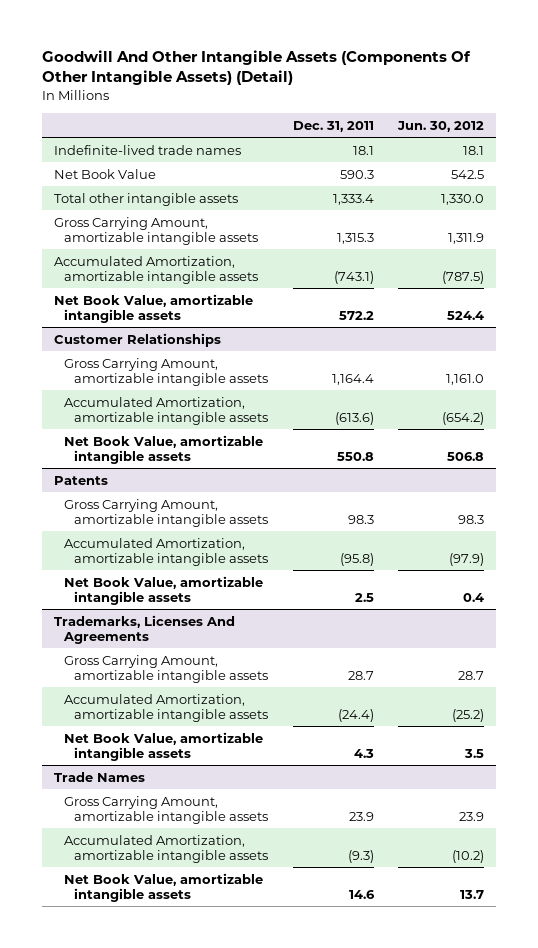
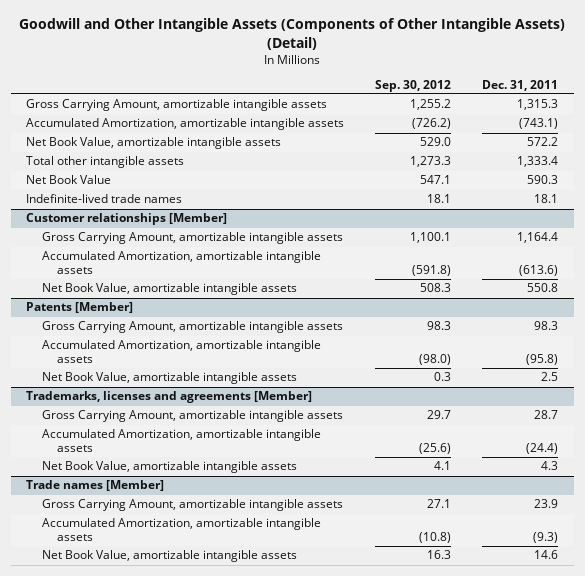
- Goodwill And Other Intangible Assets (Components Of Other Intangible Assets) (Detail)
+ Goodwill and Other Intangible Assets (Components of Other Intangible Assets) (Detail)
- | Dec. 31, 2011 | Jun. 30, 2012
+ | Sep. 30, 2012 | Dec. 31, 2011
- Customer Relationships
moved down: Total other intangible assets | 1,273.3 | 1,333.4
moved down: Net Book Value | 547.1 | 590.3
moved down: Indefinite-lived trade names | 18.1 | 18.1
+ Customer relationships [Member]
- Patents
+ Patents [Member]
- Trademarks, Licenses And Agreements
+ Trademarks, licenses and agreements [Member]
- Trade Names
+ Trade names [Member]

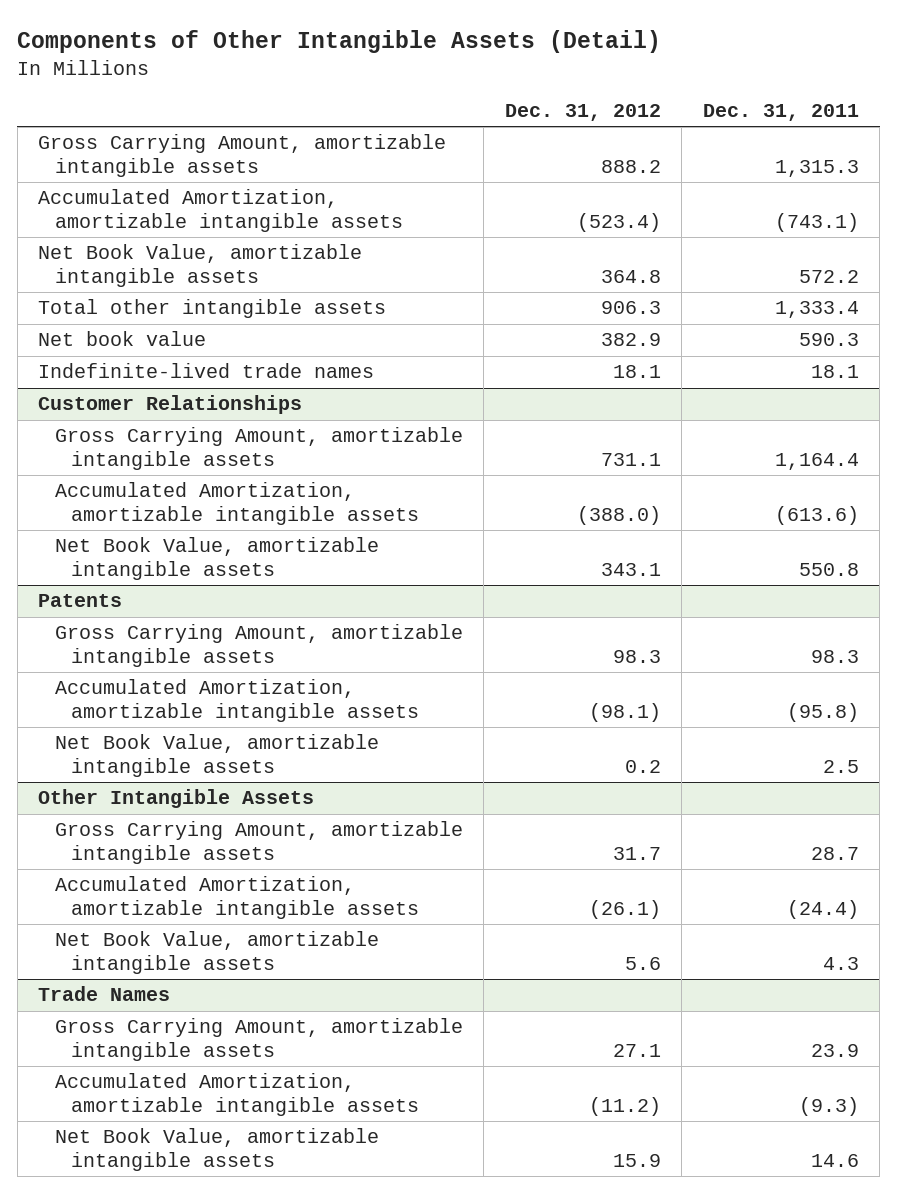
- Goodwill and Other Intangible Assets (Components of Other Intangible Assets) (Detail)
+ Components of Other Intangible Assets (Detail)
- | Sep. 30, 2012 | Dec. 31, 2011
+ | Dec. 31, 2012 | Dec. 31, 2011
- Net Book Value | 547.1 | 590.3
+ Net book value | 382.9 | 590.3
- Customer relationships [Member]
+ Customer Relationships
- Patents [Member]
+ Patents
- Trademarks, licenses and agreements [Member]
+ Other Intangible Assets
- Trade names [Member]
+ Trade Names

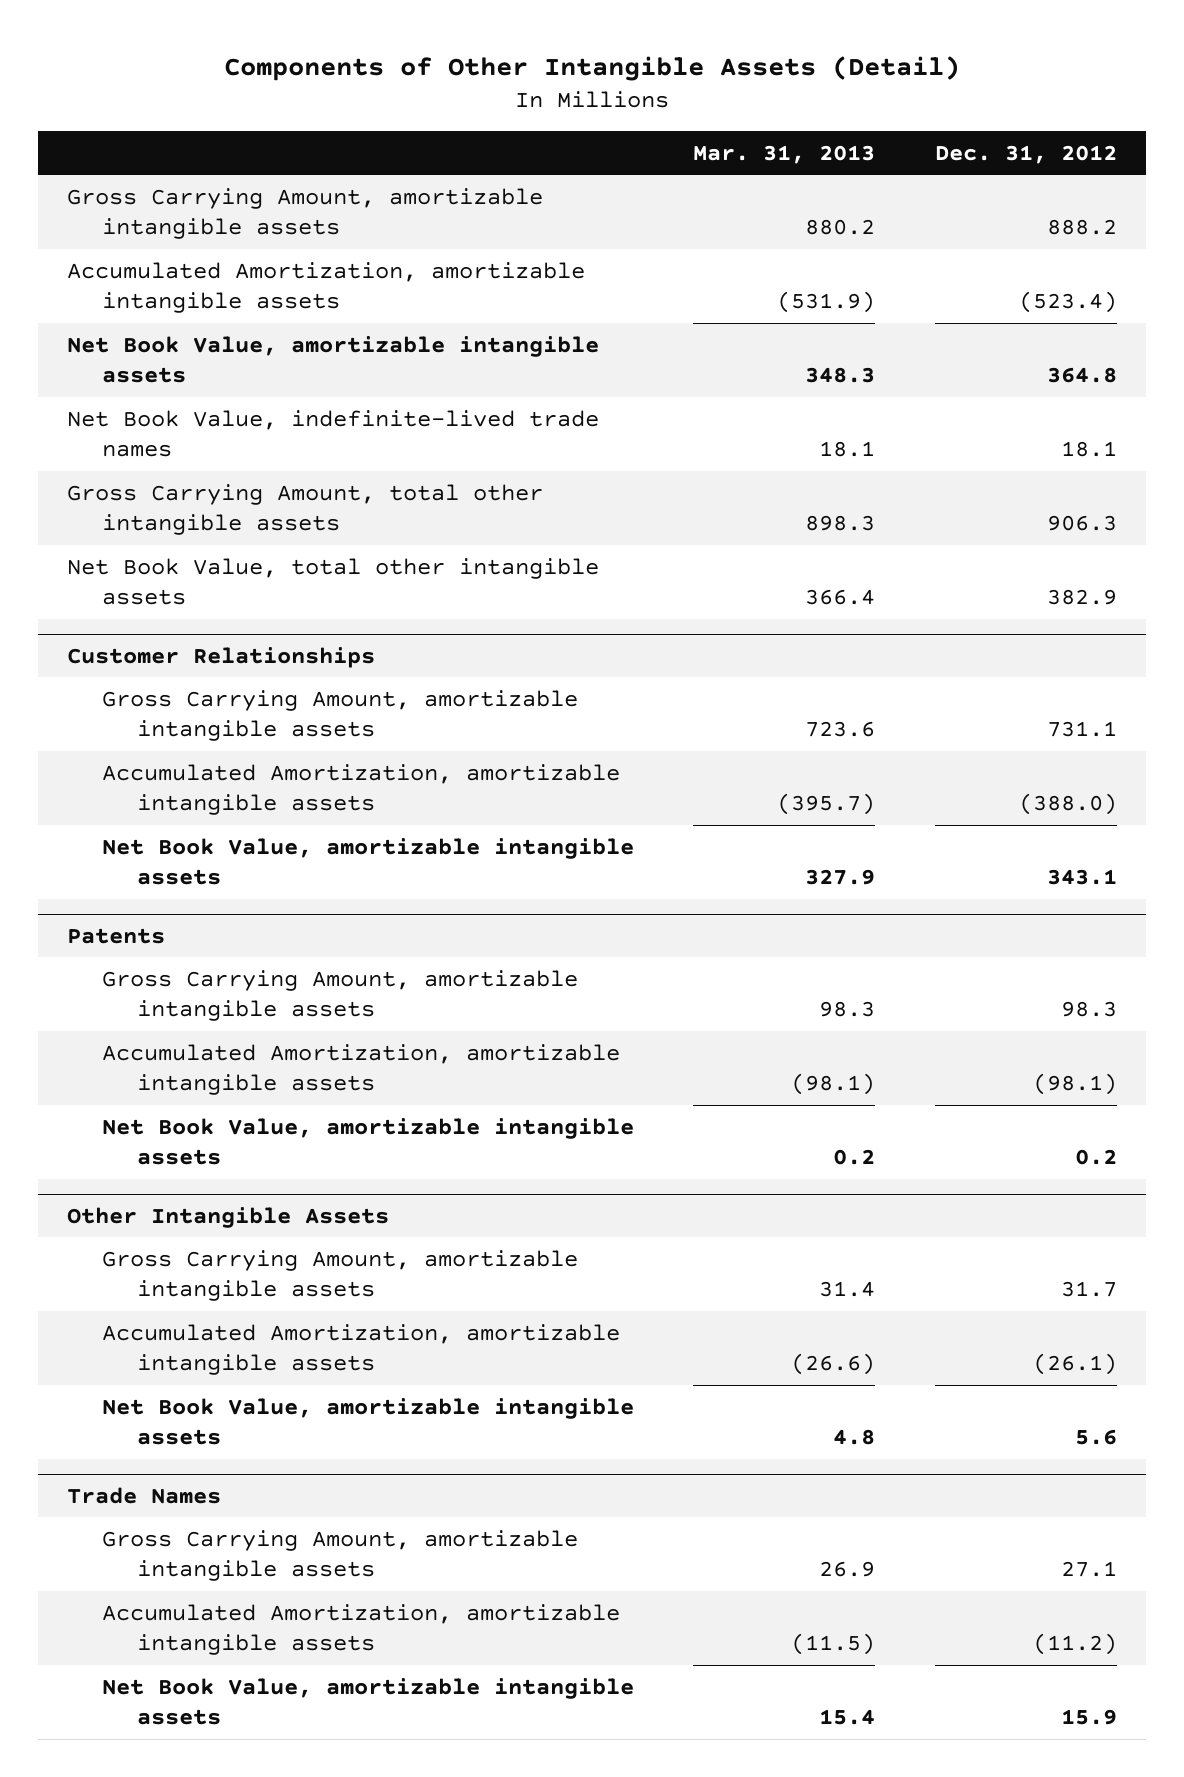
- | Dec. 31, 2012 | Dec. 31, 2011
+ | Mar. 31, 2013 | Dec. 31, 2012
- Total other intangible assets | 906.3 | 1,333.4
- Net book value | 382.9 | 590.3
- Indefinite-lived trade names | 18.1 | 18.1
+ Net Book Value, indefinite-lived trade names | 18.1 | 18.1
+ Gross Carrying Amount, total other intangible assets | 898.3 | 906.3
+ Net Book Value, total other intangible assets | 366.4 | 382.9

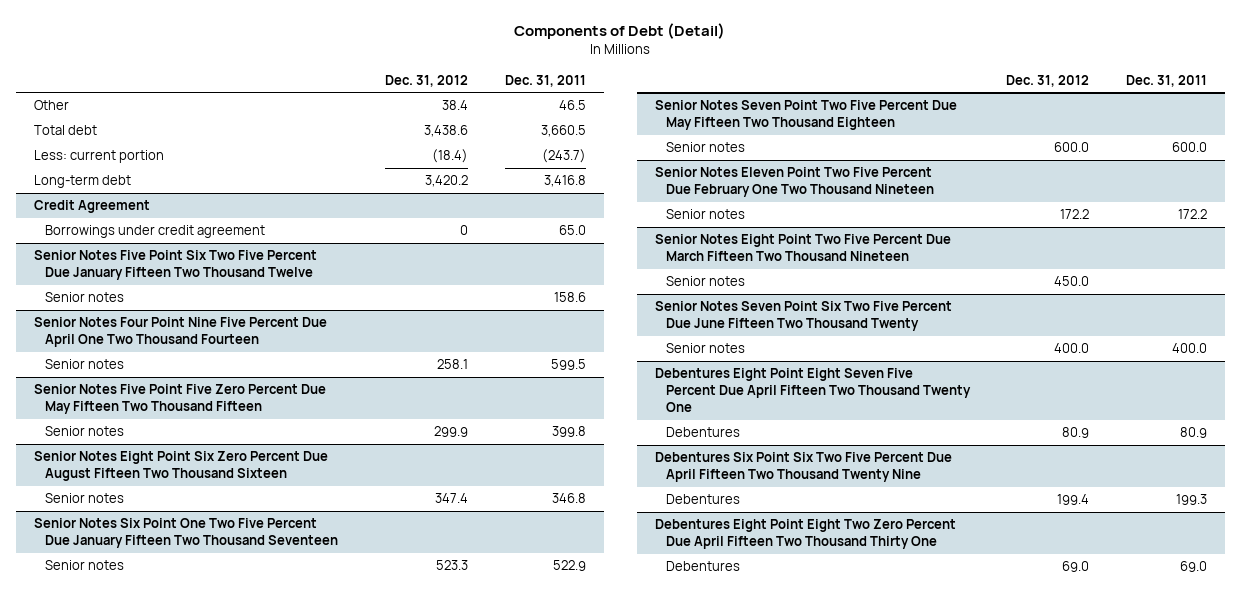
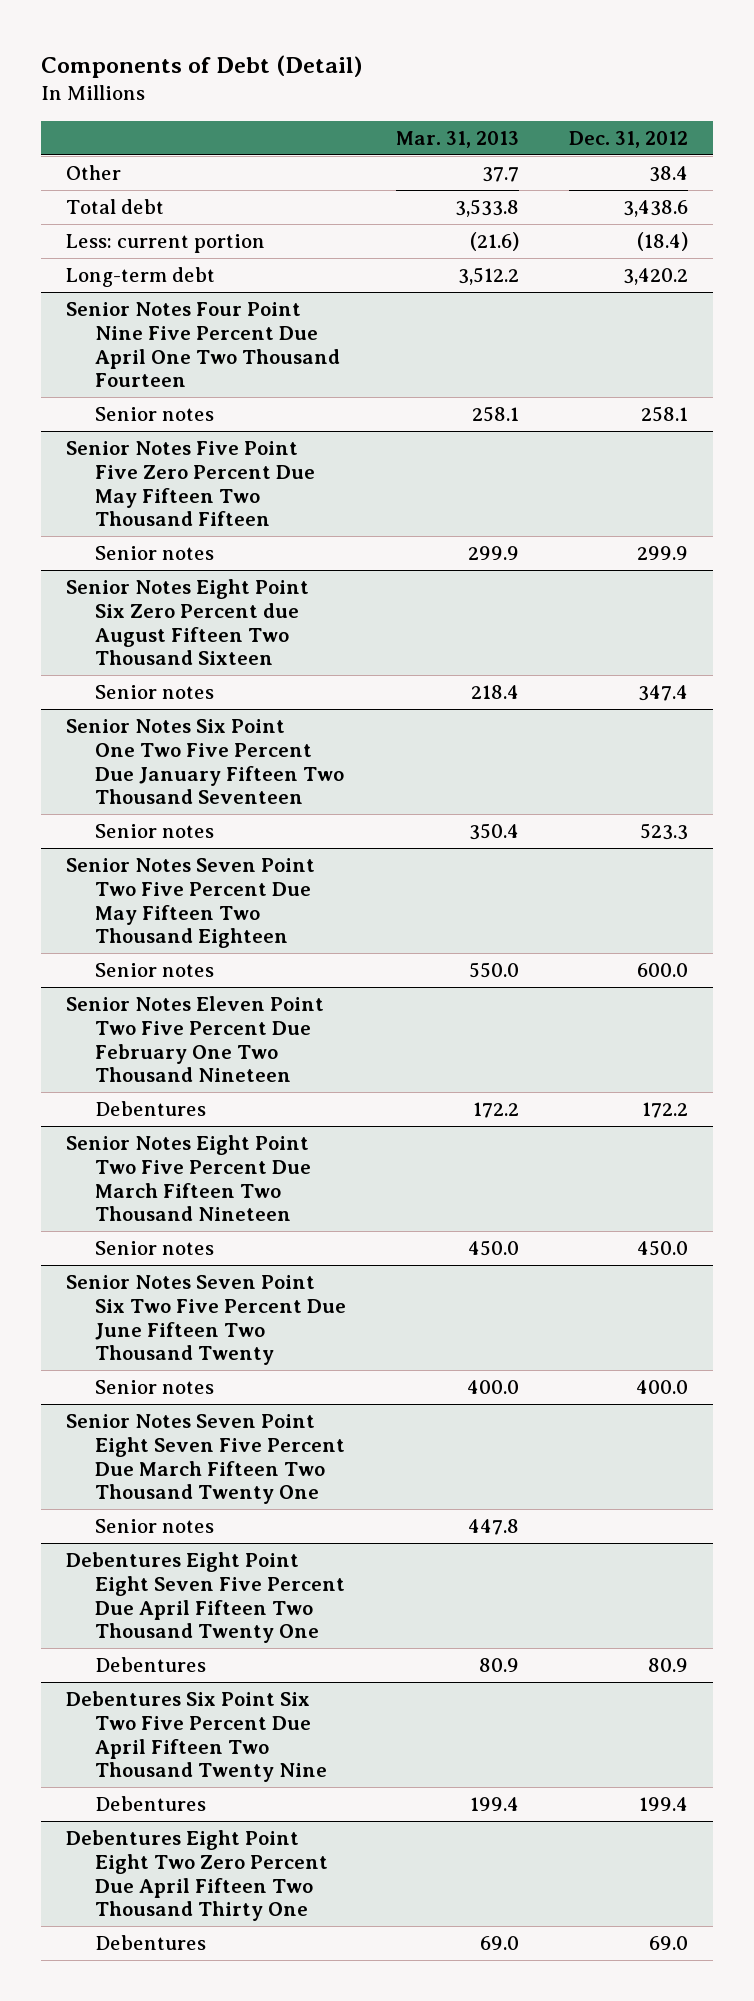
- | Dec. 31, 2012 | Dec. 31, 2011
+ | Mar. 31, 2013 | Dec. 31, 2012
- Credit Agreement
- Borrowings under credit agreement | 0 | 65.0
- Senior Notes Five Point Six Two Five Percent Due January Fifteen Two Thousand Twelve
- Senior notes | | 158.6
- Senior Notes Eight Point Six Zero Percent Due August Fifteen Two Thousand Sixteen
+ Senior Notes Eight Point Six Zero Percent due August Fifteen Two Thousand Sixteen
@ Senior Notes Eleven Point Two Five Percent Due February One Two Thousand Nineteen
- Senior notes | 172.2 | 172.2
+ Debentures | 172.2 | 172.2
+ Senior Notes Seven Point Eight Seven Five Percent Due March Fifteen Two Thousand Twenty One
+ Senior notes | 447.8 |

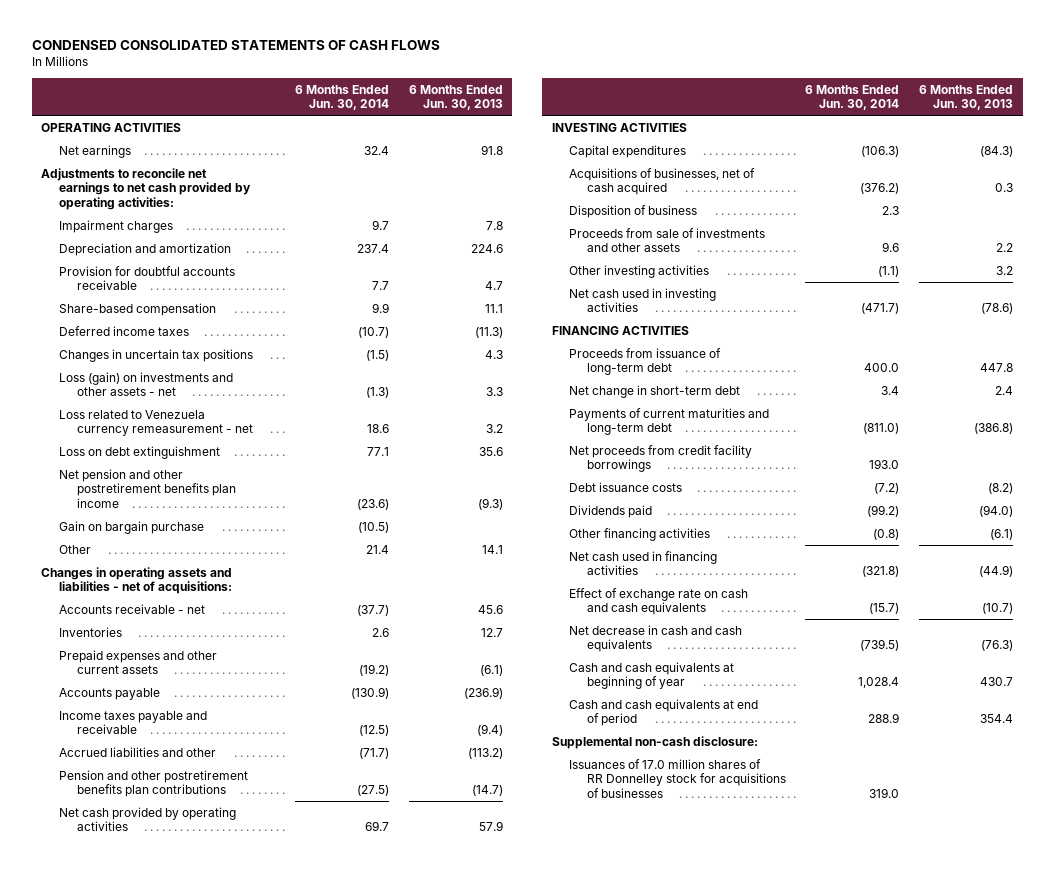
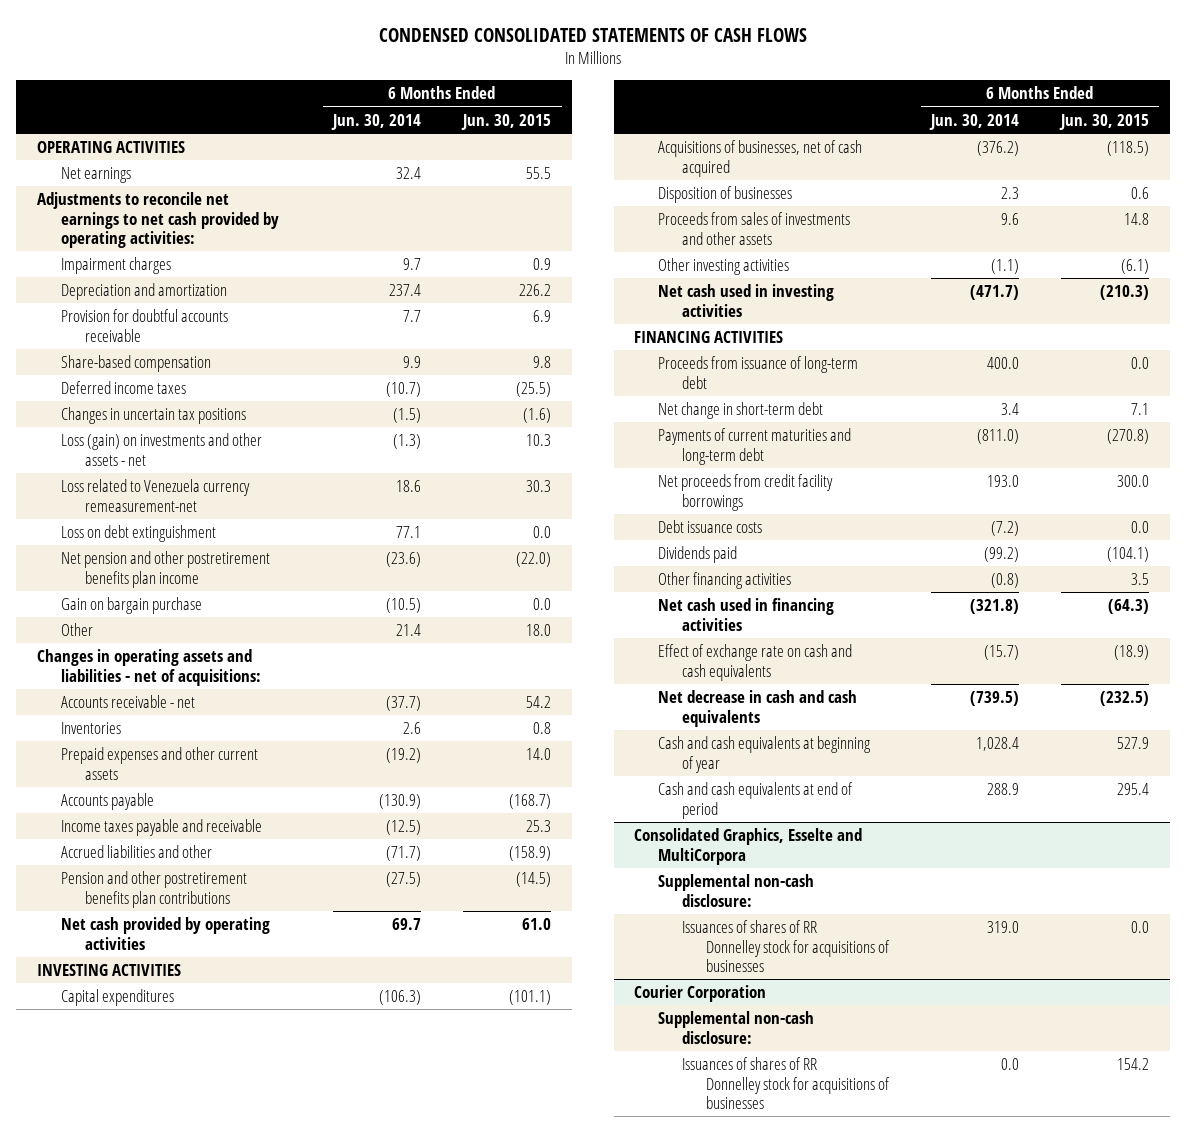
- | 6 Months Ended Jun. 30, 2014 | 6 Months Ended Jun. 30, 2013
+ | 6 Months Ended Jun. 30, 2014 | 6 Months Ended Jun. 30, 2015
- Loss related to Venezuela currency remeasurement - net | 18.6 | 3.2
+ Loss related to Venezuela currency remeasurement-net | 18.6 | 30.3
- Disposition of business | 2.3 |
- Proceeds from sale of investments and other assets | 9.6 | 2.2
+ Disposition of businesses | 2.3 | 0.6
+ Proceeds from sales of investments and other assets | 9.6 | 14.8
+ Consolidated Graphics, Esselte and MultiCorpora
- Issuances of 17.0 million shares of RR Donnelley stock for acquisitions of businesses | 319.0 |
+ Issuances of shares of RR Donnelley stock for acquisitions of businesses | 319.0 | 0.0
+ Courier Corporation
+ Supplemental non-cash disclosure:
+ Issuances of shares of RR Donnelley stock for acquisitions of businesses | 0.0 | 154.2

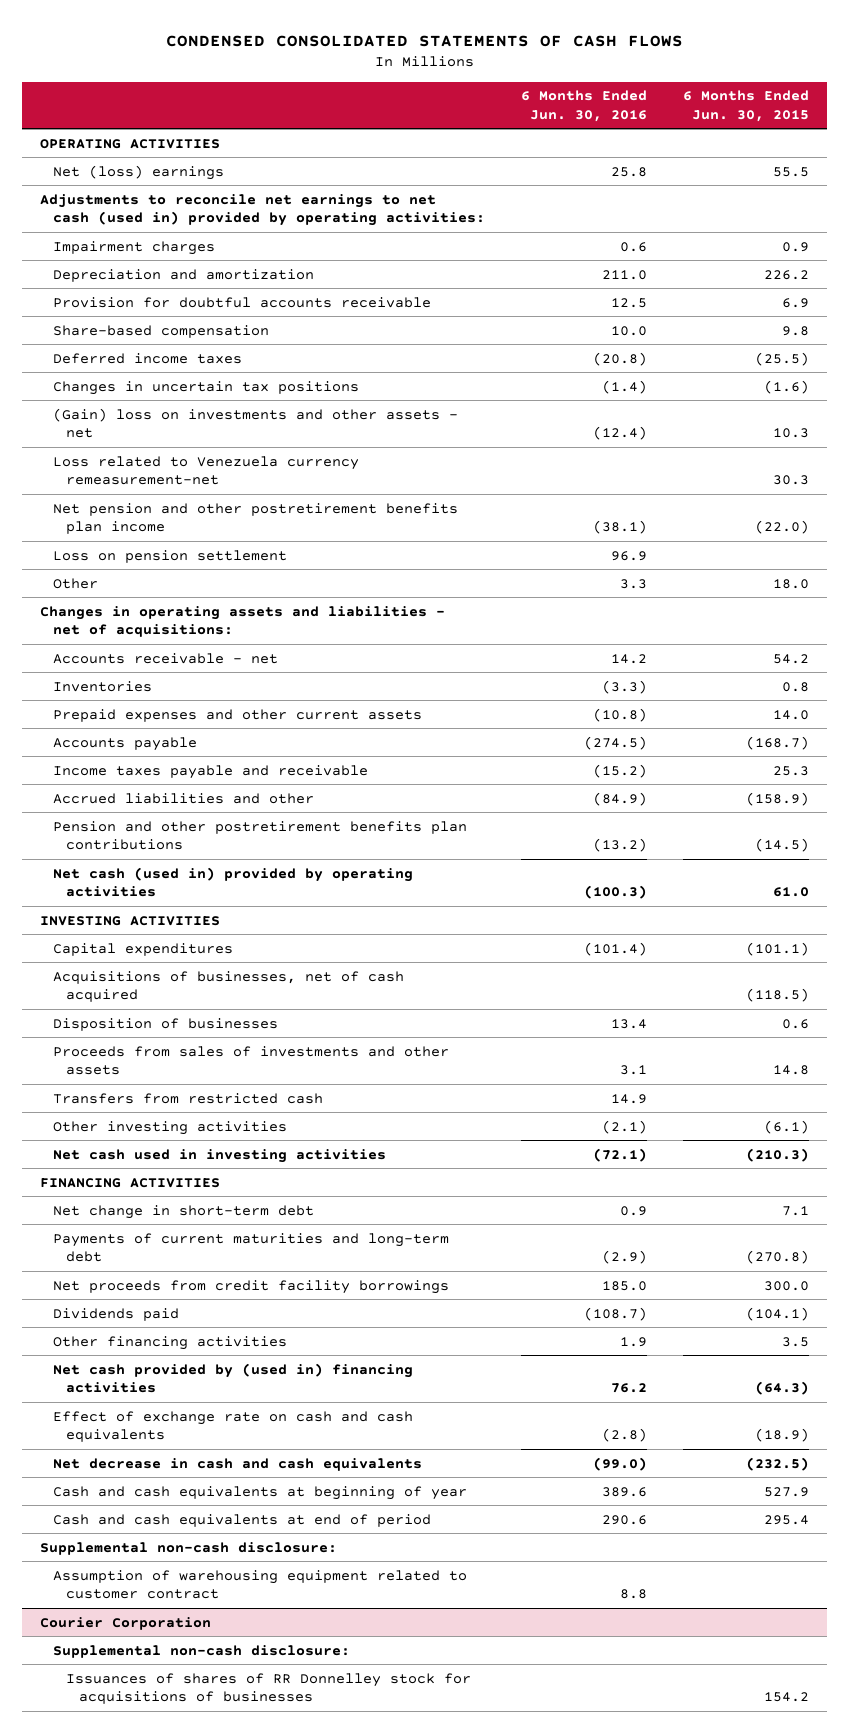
- | 6 Months Ended Jun. 30, 2014 | 6 Months Ended Jun. 30, 2015
+ | 6 Months Ended Jun. 30, 2016 | 6 Months Ended Jun. 30, 2015
- Net earnings | 32.4 | 55.5
- Adjustments to reconcile net earnings to net cash provided by operating activities:
+ Net (loss) earnings | 25.8 | 55.5
+ Adjustments to reconcile net earnings to net cash (used in) provided by operating activities:
- Loss (gain) on investments and other assets - net | (1.3) | 10.3
+ (Gain) loss on investments and other assets - net | (12.4) | 10.3
- Loss on debt extinguishment | 77.1 | 0.0
- Gain on bargain purchase | (10.5) | 0.0
+ Loss on pension settlement | 96.9 |
- Net cash provided by operating activities | 69.7 | 61.0
+ Net cash (used in) provided by operating activities | (100.3) | 61.0
+ Transfers from restricted cash | 14.9 |
- Proceeds from issuance of long-term debt | 400.0 | 0.0
- Debt issuance costs | (7.2) | 0.0
- Net cash used in financing activities | (321.8) | (64.3)
+ Net cash provided by (used in) financing activities | 76.2 | (64.3)
- Consolidated Graphics, Esselte and MultiCorpora
- Issuances of shares of RR Donnelley stock for acquisitions of businesses | 319.0 | 0.0
+ Assumption of warehousing equipment related to customer contract | 8.8 |

